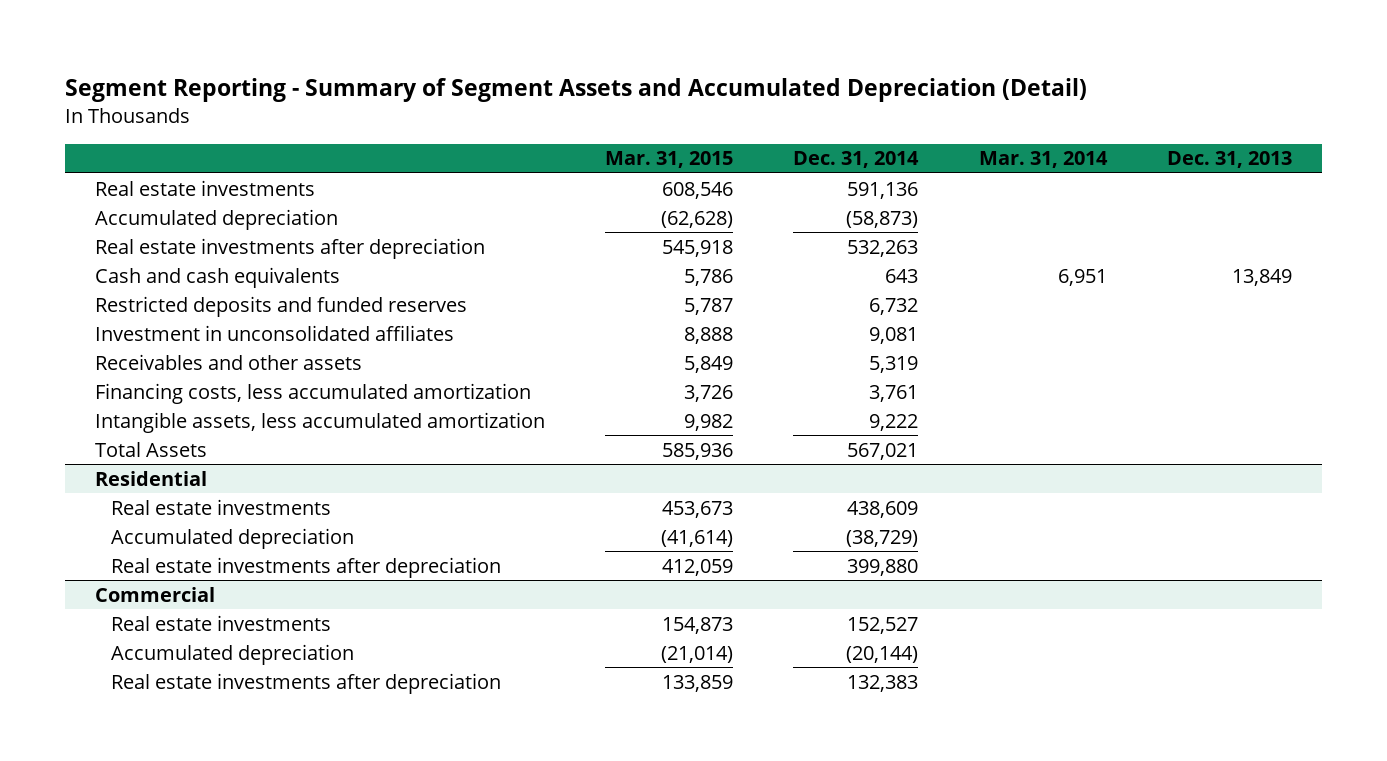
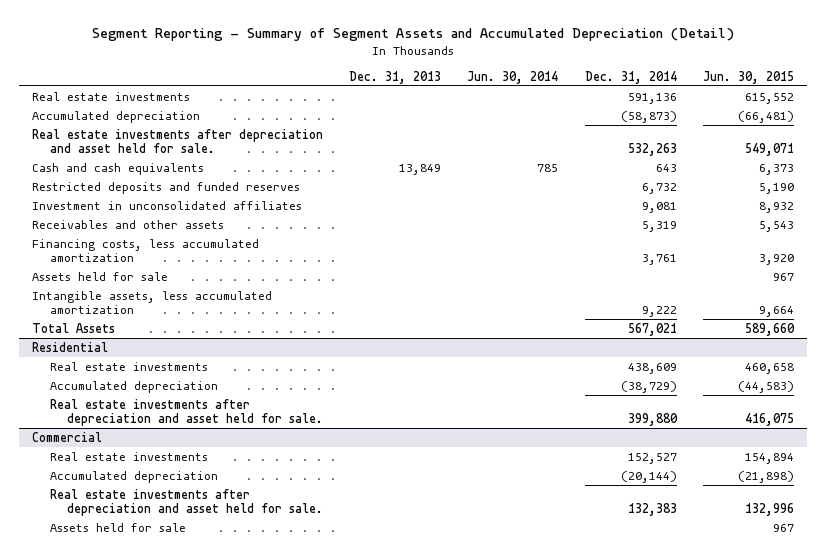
- | Mar. 31, 2015 | Dec. 31, 2014 | Mar. 31, 2014 | Dec. 31, 2013
+ | Dec. 31, 2013 | Jun. 30, 2014 | Dec. 31, 2014 | Jun. 30, 2015
- Real estate investments after depreciation | 545,918 | 532,263 | |
+ Real estate investments after depreciation and asset held for sale. | | | 532,263 | 549,071
+ Assets held for sale | | | | 967
@ Residential
- Real estate investments after depreciation | 412,059 | 399,880 | |
+ Real estate investments after depreciation and asset held for sale. | | | 399,880 | 416,075
@ Commercial
- Real estate investments after depreciation | 133,859 | 132,383 | |
+ Real estate investments after depreciation and asset held for sale. | | | 132,383 | 132,996
+ Assets held for sale | | | | 967

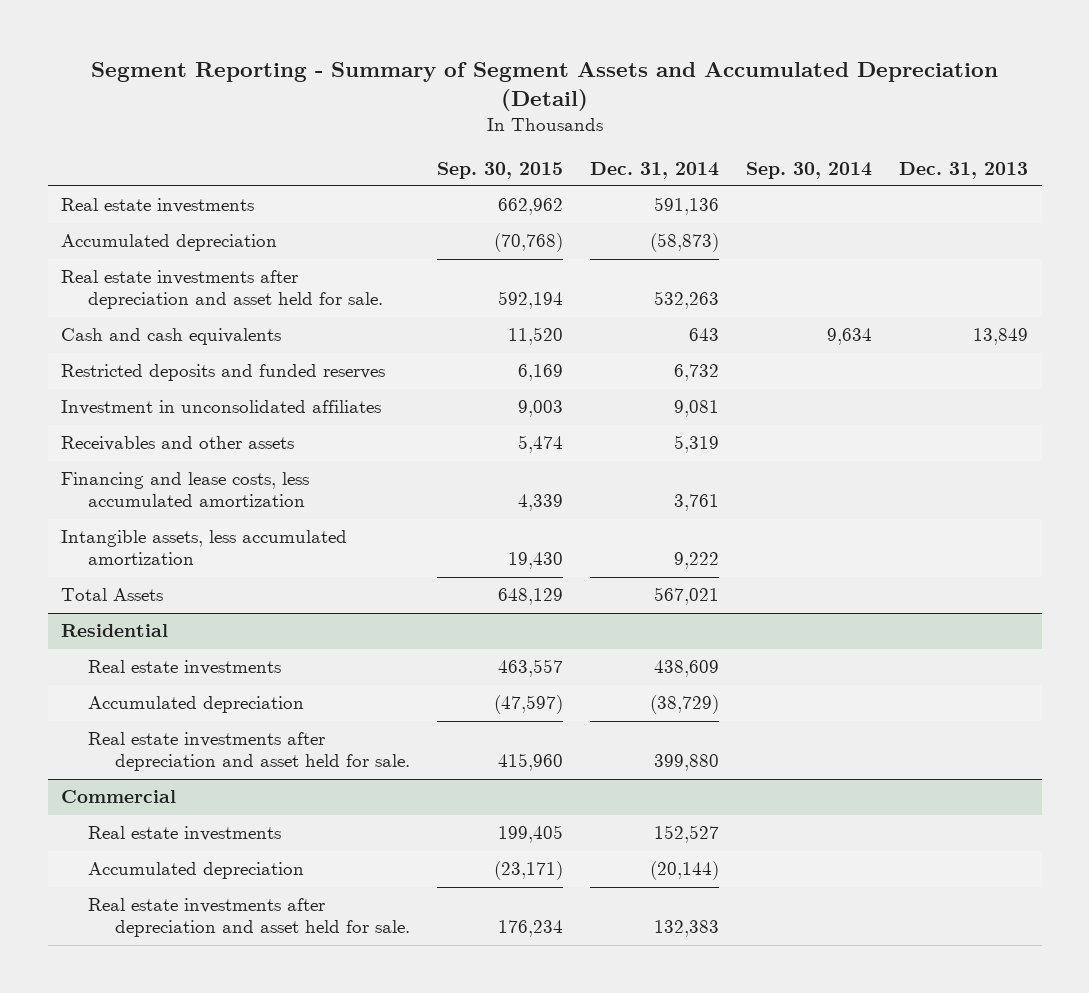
- | Dec. 31, 2013 | Jun. 30, 2014 | Dec. 31, 2014 | Jun. 30, 2015
+ | Sep. 30, 2015 | Dec. 31, 2014 | Sep. 30, 2014 | Dec. 31, 2013
- Financing costs, less accumulated amortization | | | 3,761 | 3,920
- Assets held for sale | | | | 967
+ Financing and lease costs, less accumulated amortization | 4,339 | 3,761 | |
@ Commercial
- Assets held for sale | | | | 967

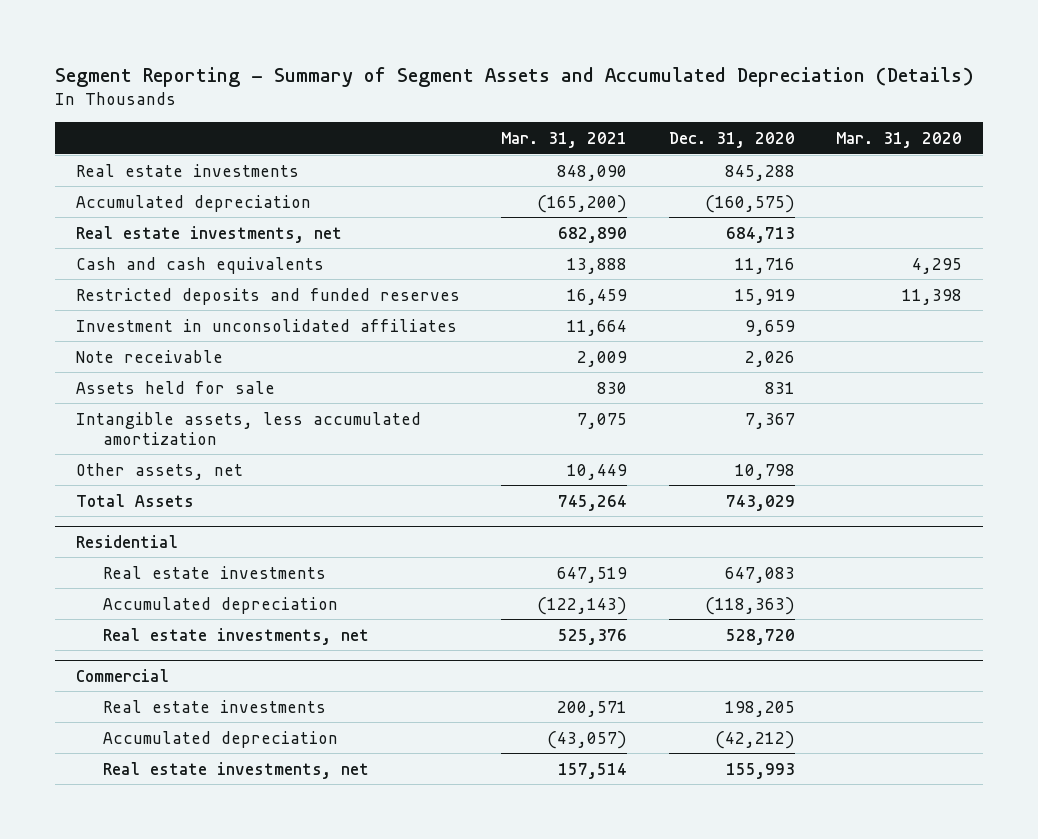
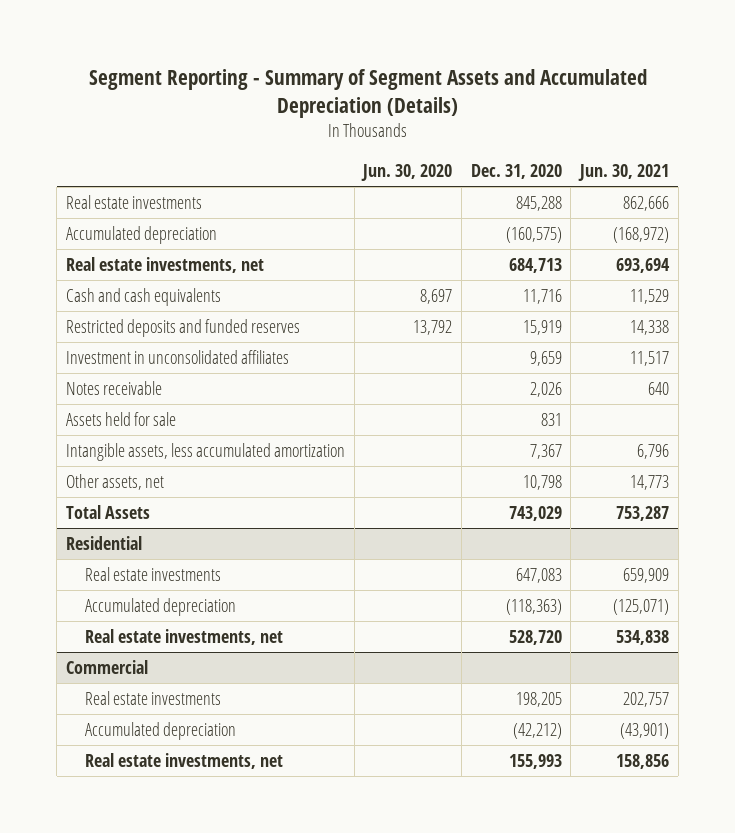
- | Mar. 31, 2021 | Dec. 31, 2020 | Mar. 31, 2020
+ | Jun. 30, 2020 | Dec. 31, 2020 | Jun. 30, 2021
- Note receivable | 2,009 | 2,026 |
+ Notes receivable | | 2,026 | 640

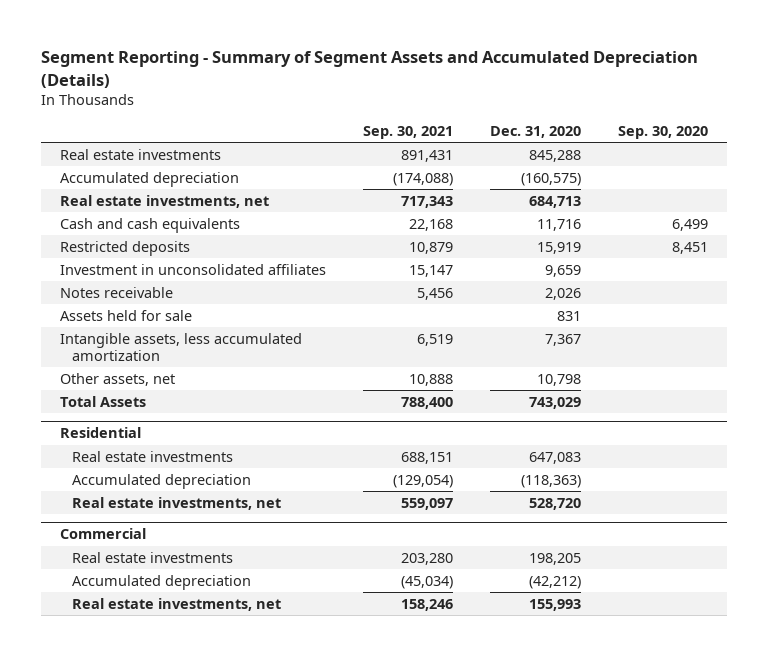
- | Jun. 30, 2020 | Dec. 31, 2020 | Jun. 30, 2021
+ | Sep. 30, 2021 | Dec. 31, 2020 | Sep. 30, 2020
- Restricted deposits and funded reserves | 13,792 | 15,919 | 14,338
+ Restricted deposits | 10,879 | 15,919 | 8,451

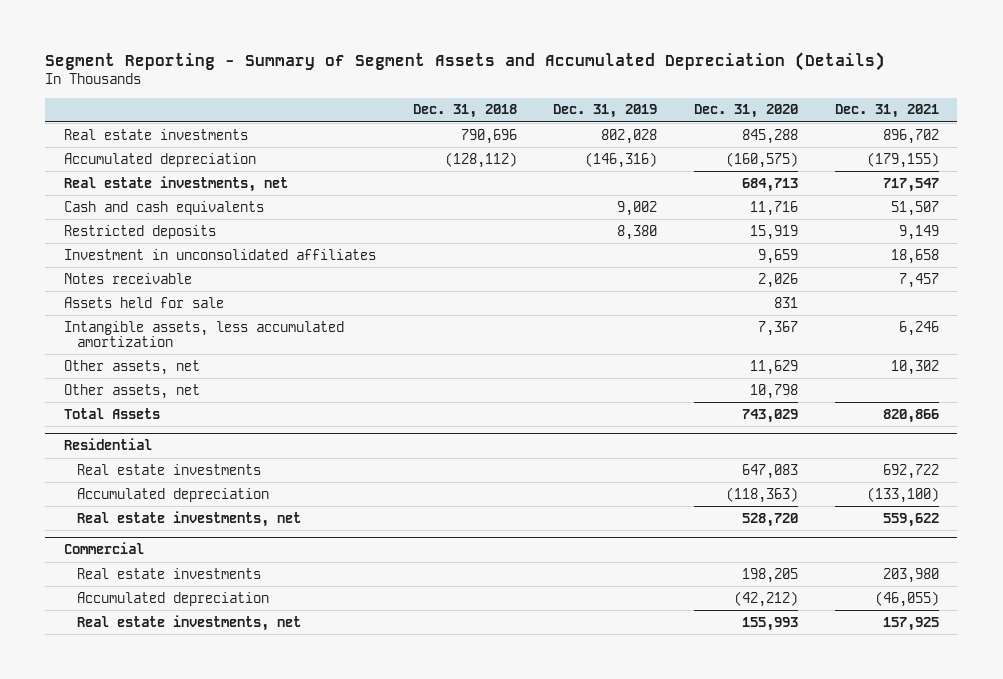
- | Sep. 30, 2021 | Dec. 31, 2020 | Sep. 30, 2020
+ | Dec. 31, 2018 | Dec. 31, 2019 | Dec. 31, 2020 | Dec. 31, 2021
+ Other assets, net | | | 11,629 | 10,302

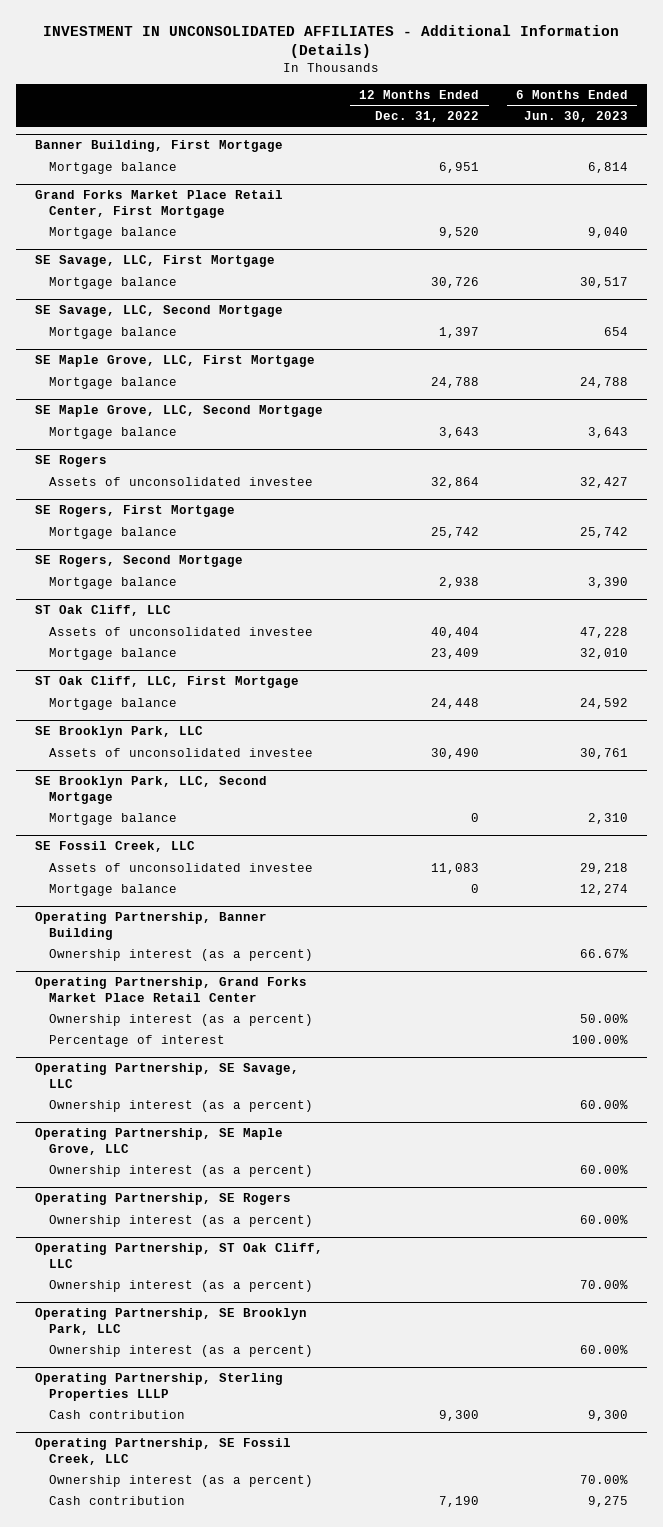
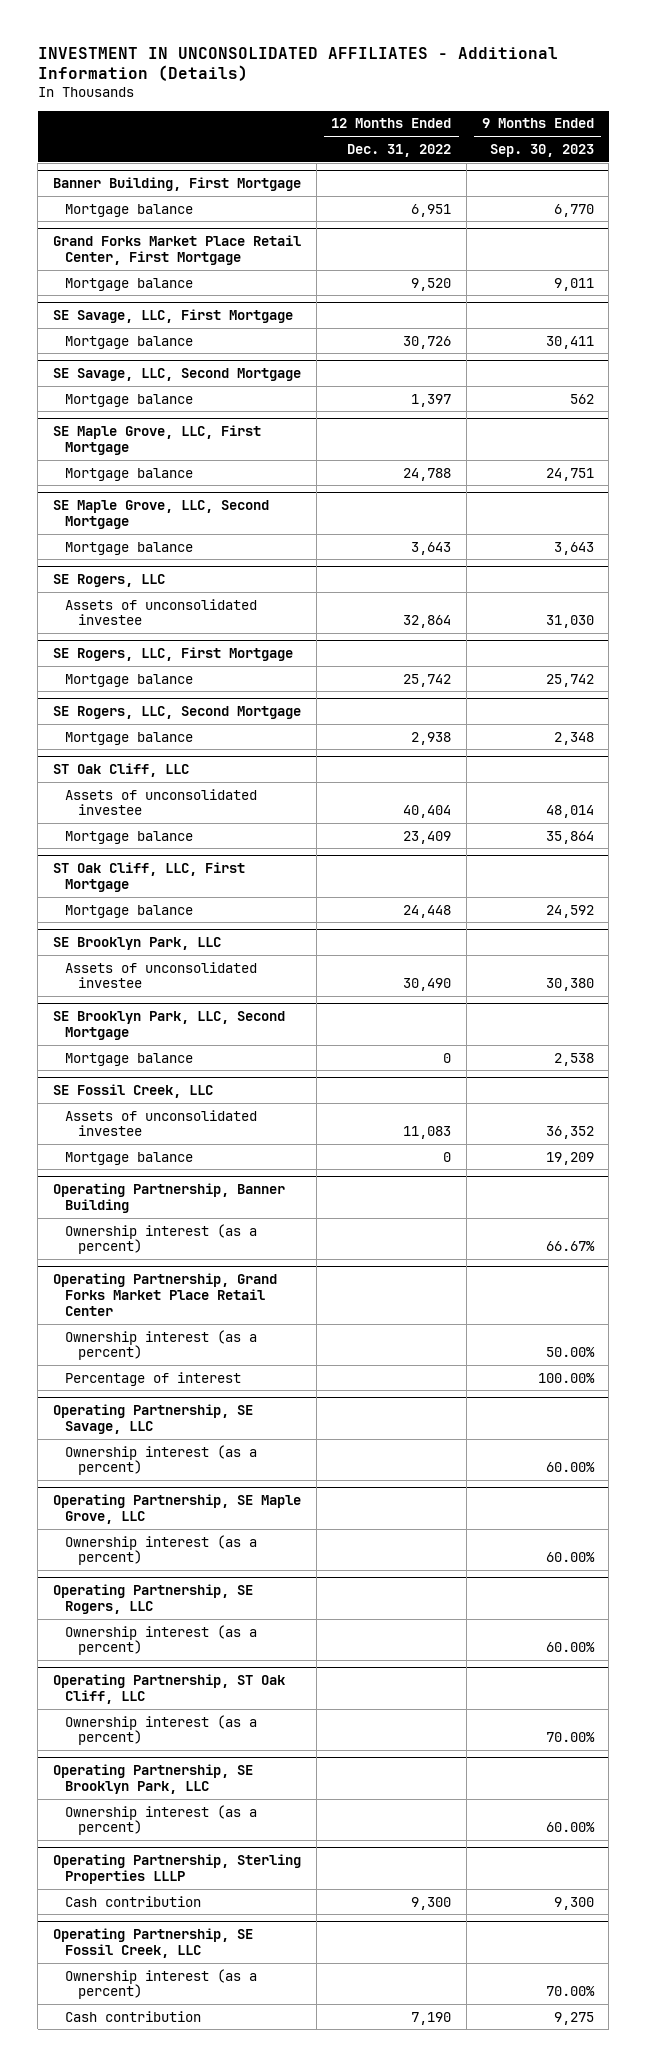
- | 12 Months Ended Dec. 31, 2022 | 6 Months Ended Jun. 30, 2023
+ | 12 Months Ended Dec. 31, 2022 | 9 Months Ended Sep. 30, 2023
- SE Rogers
+ SE Rogers, LLC
- SE Rogers, First Mortgage
+ SE Rogers, LLC, First Mortgage
- SE Rogers, Second Mortgage
+ SE Rogers, LLC, Second Mortgage
- Operating Partnership, SE Rogers
+ Operating Partnership, SE Rogers, LLC

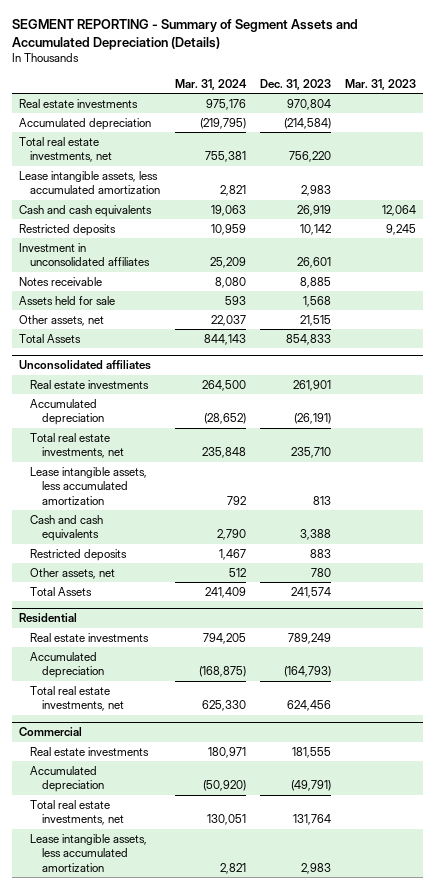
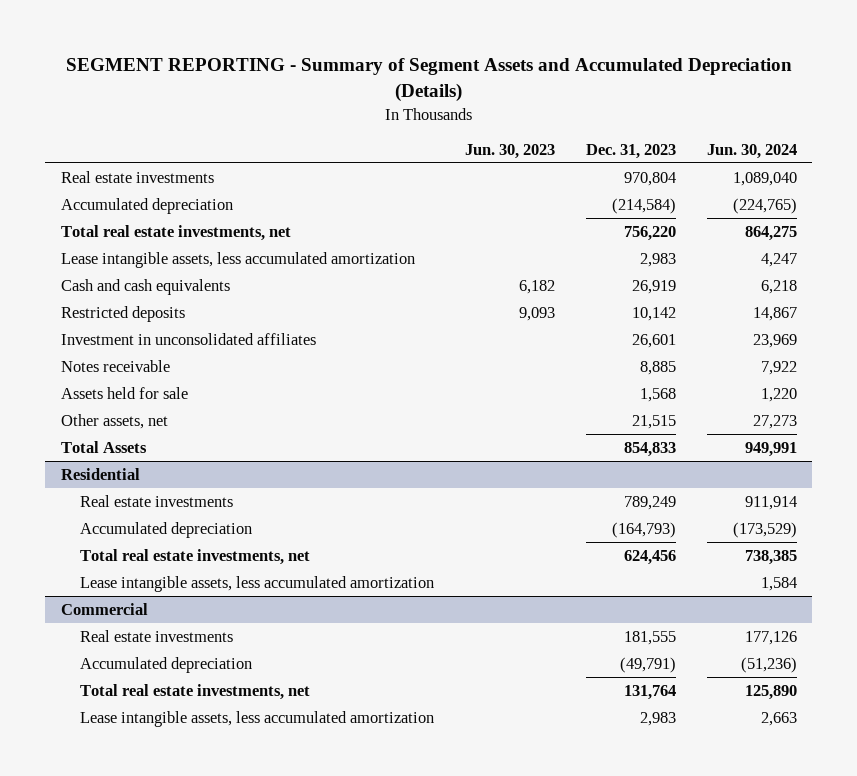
- | Mar. 31, 2024 | Dec. 31, 2023 | Mar. 31, 2023
+ | Jun. 30, 2023 | Dec. 31, 2023 | Jun. 30, 2024
- Unconsolidated affiliates
- Real estate investments | 264,500 | 261,901 |
- Accumulated depreciation | (28,652) | (26,191) |
- Total real estate investments, net | 235,848 | 235,710 |
- Lease intangible assets, less accumulated amortization | 792 | 813 |
- Cash and cash equivalents | 2,790 | 3,388 |
- Restricted deposits | 1,467 | 883 |
- Other assets, net | 512 | 780 |
- Total Assets | 241,409 | 241,574 |
@ Residential
+ Lease intangible assets, less accumulated amortization | | | 1,584

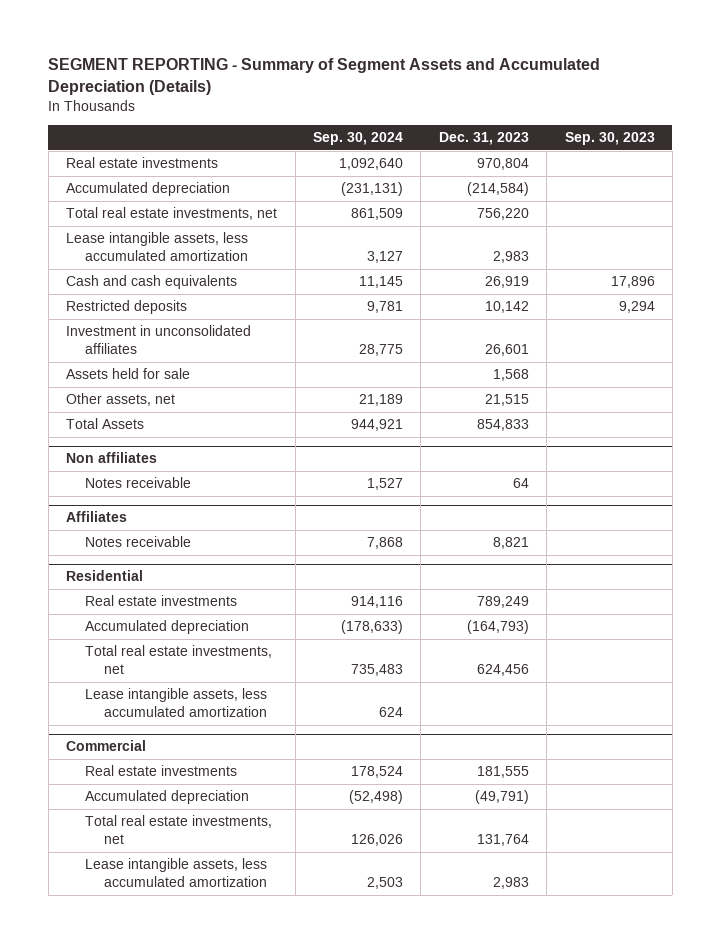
- | Jun. 30, 2023 | Dec. 31, 2023 | Jun. 30, 2024
+ | Sep. 30, 2024 | Dec. 31, 2023 | Sep. 30, 2023
- Notes receivable | | 8,885 | 7,922
+ Non affiliates
+ Notes receivable | 1,527 | 64 |
+ Affiliates
+ Notes receivable | 7,868 | 8,821 |

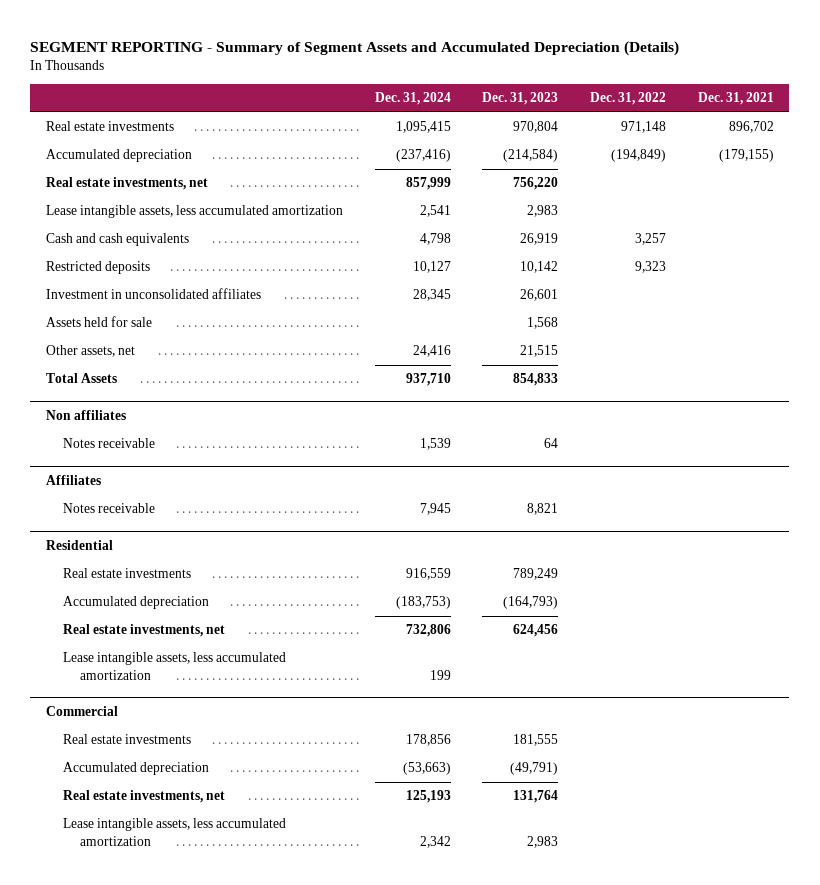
- | Sep. 30, 2024 | Dec. 31, 2023 | Sep. 30, 2023
+ | Dec. 31, 2024 | Dec. 31, 2023 | Dec. 31, 2022 | Dec. 31, 2021
- Total real estate investments, net | 861,509 | 756,220 |
+ Real estate investments, net | 857,999 | 756,220 | |
@ Residential
- Total real estate investments, net | 735,483 | 624,456 |
+ Real estate investments, net | 732,806 | 624,456 | |
@ Commercial
- Total real estate investments, net | 126,026 | 131,764 |
+ Real estate investments, net | 125,193 | 131,764 | |

